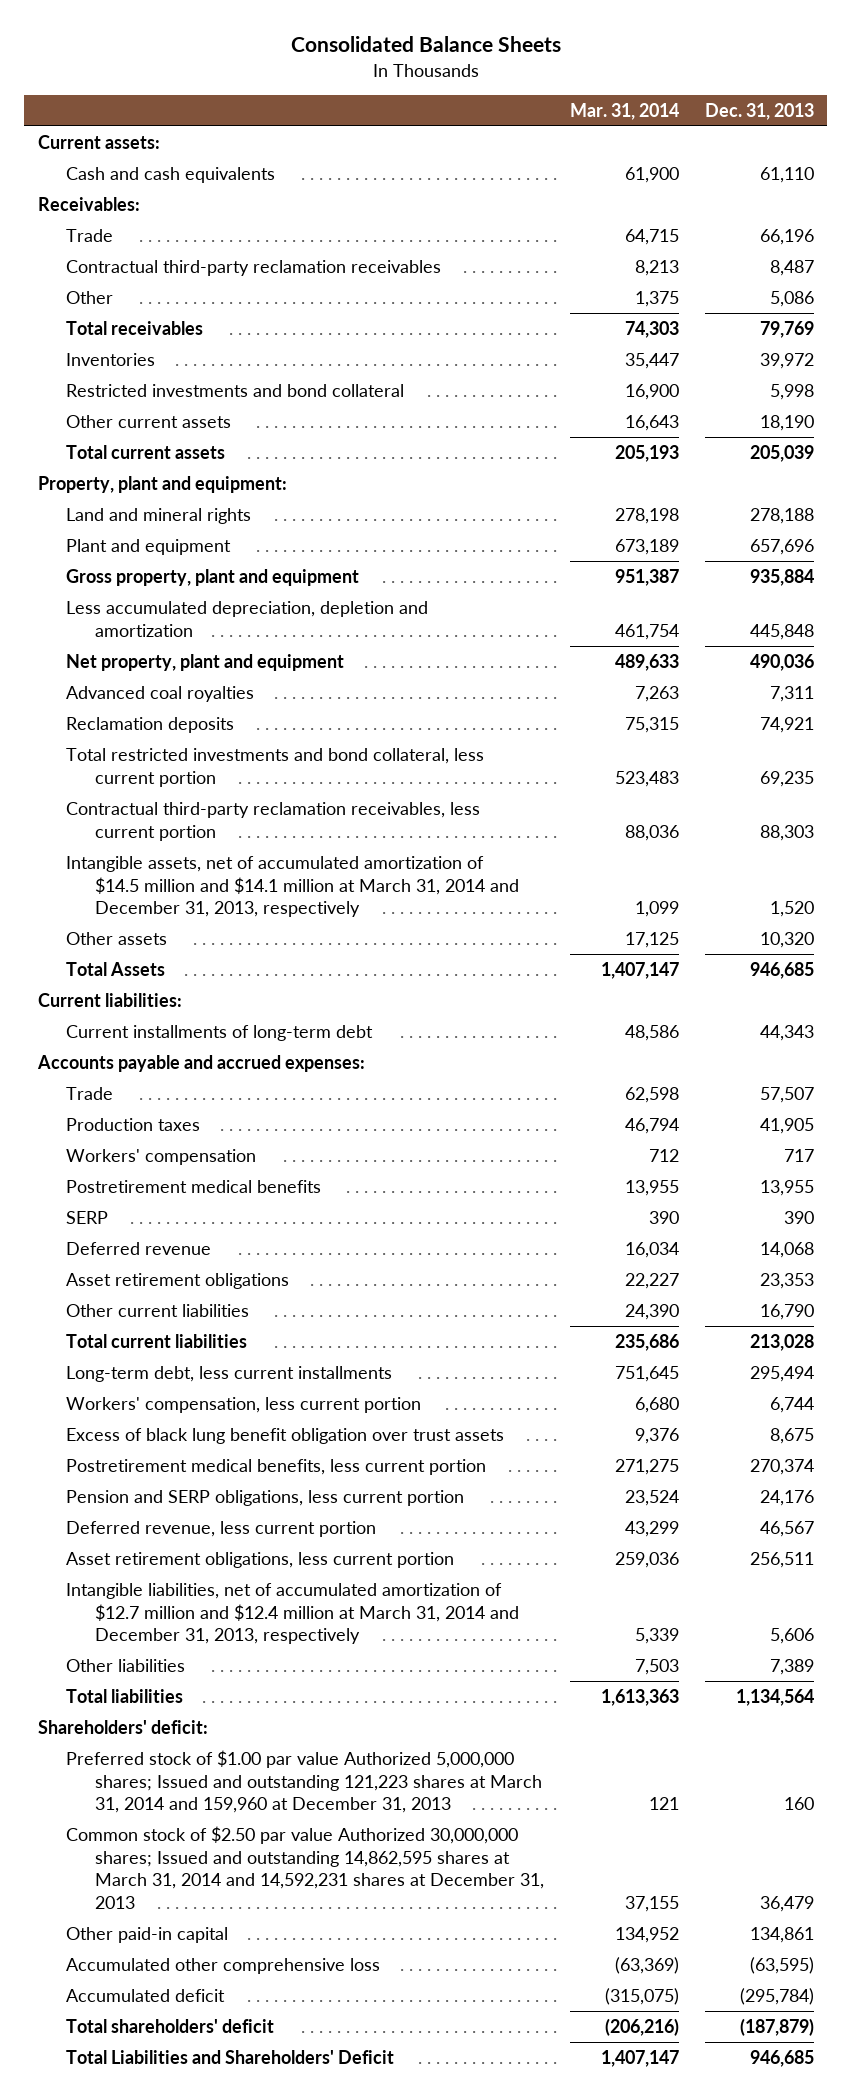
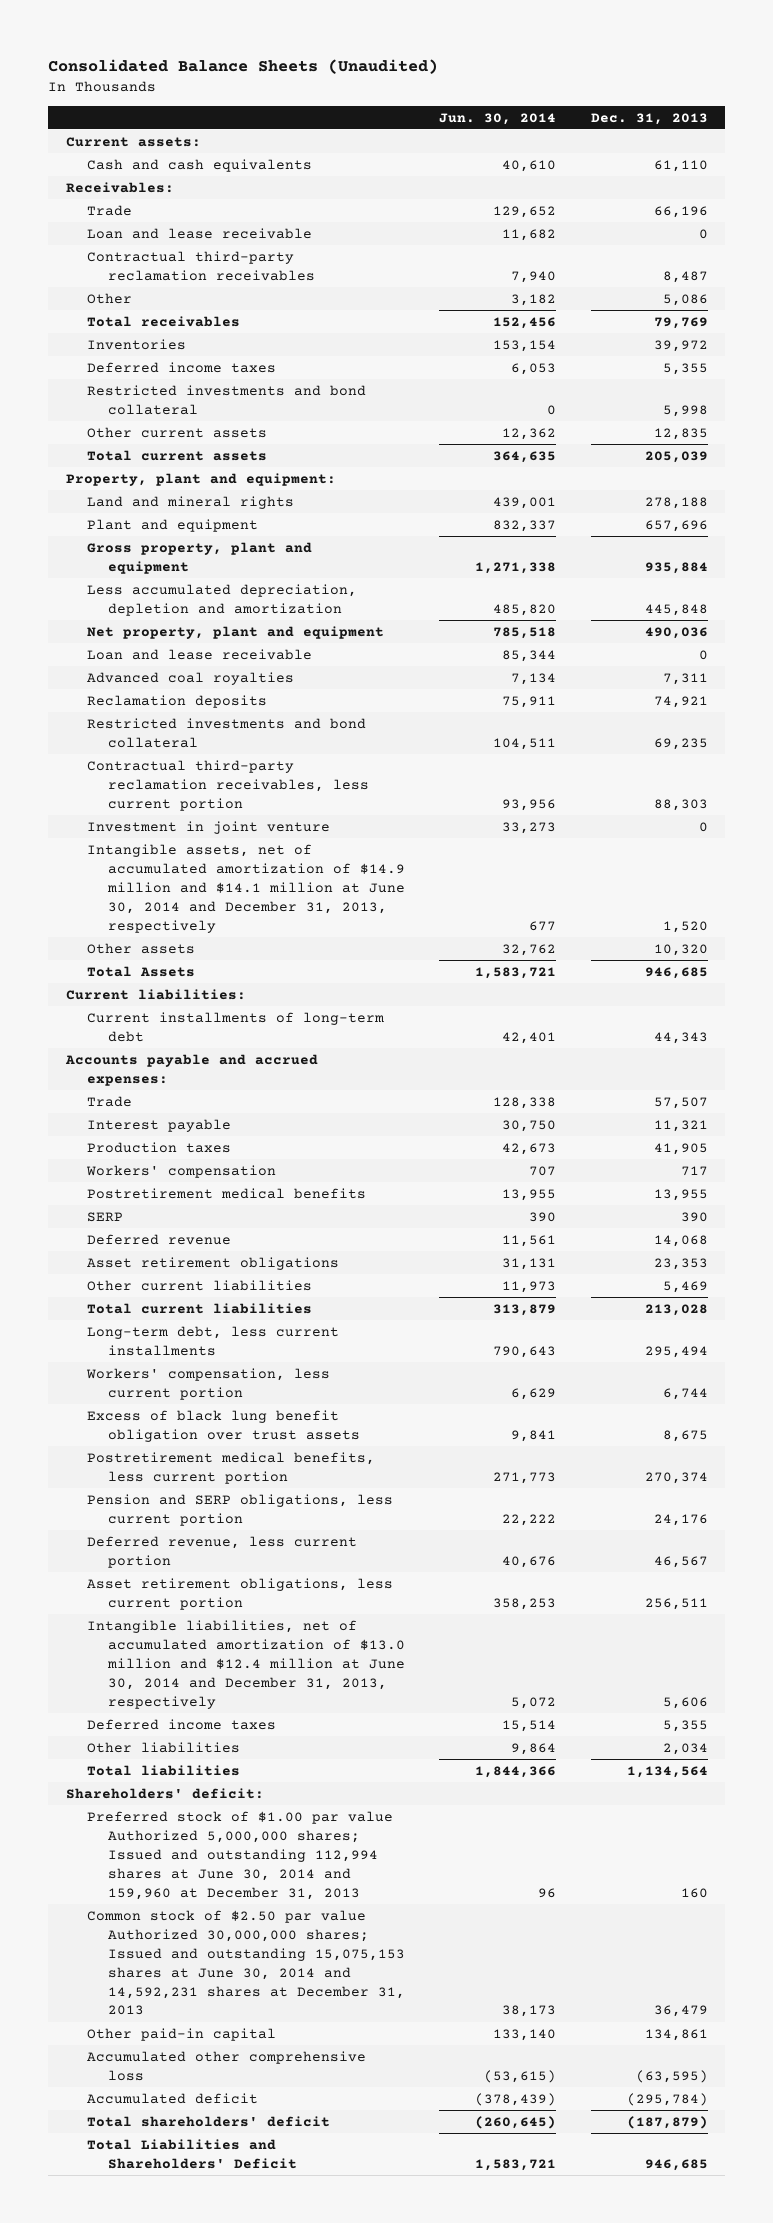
- Consolidated Balance Sheets
+ Consolidated Balance Sheets (Unaudited)
- | Mar. 31, 2014 | Dec. 31, 2013
+ | Jun. 30, 2014 | Dec. 31, 2013
+ Loan and lease receivable | 11,682 | 0
+ Deferred income taxes | 6,053 | 5,355
- Other current assets | 16,643 | 18,190
+ Other current assets | 12,362 | 12,835
+ Loan and lease receivable | 85,344 | 0
- Total restricted investments and bond collateral, less current portion | 523,483 | 69,235
+ Restricted investments and bond collateral | 104,511 | 69,235
- Intangible assets, net of accumulated amortization of $14.5 million and $14.1 million at March 31, 2014 and December 31, 2013, respectively | 1,099 | 1,520
+ Investment in joint venture | 33,273 | 0
+ Intangible assets, net of accumulated amortization of $14.9 million and $14.1 million at June 30, 2014 and December 31, 2013, respectively | 677 | 1,520
+ Interest payable | 30,750 | 11,321
- Other current liabilities | 24,390 | 16,790
+ Other current liabilities | 11,973 | 5,469
- Intangible liabilities, net of accumulated amortization of $12.7 million and $12.4 million at March 31, 2014 and December 31, 2013, respectively | 5,339 | 5,606
- Other liabilities | 7,503 | 7,389
+ Intangible liabilities, net of accumulated amortization of $13.0 million and $12.4 million at June 30, 2014 and December 31, 2013, respectively | 5,072 | 5,606
+ Deferred income taxes | 15,514 | 5,355
+ Other liabilities | 9,864 | 2,034
- Preferred stock of $1.00 par value Authorized 5,000,000 shares; Issued and outstanding 121,223 shares at March 31, 2014 and 159,960 at December 31, 2013 | 121 | 160
- Common stock of $2.50 par value Authorized 30,000,000 shares; Issued and outstanding 14,862,595 shares at March 31, 2014 and 14,592,231 shares at December 31, 2013 | 37,155 | 36,479
+ Preferred stock of $1.00 par value Authorized 5,000,000 shares; Issued and outstanding 112,994 shares at June 30, 2014 and 159,960 at December 31, 2013 | 96 | 160
+ Common stock of $2.50 par value Authorized 30,000,000 shares; Issued and outstanding 15,075,153 shares at June 30, 2014 and 14,592,231 shares at December 31, 2013 | 38,173 | 36,479

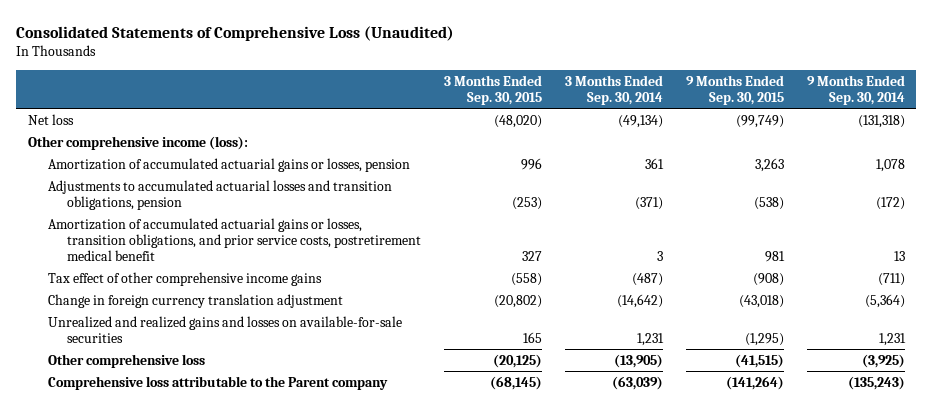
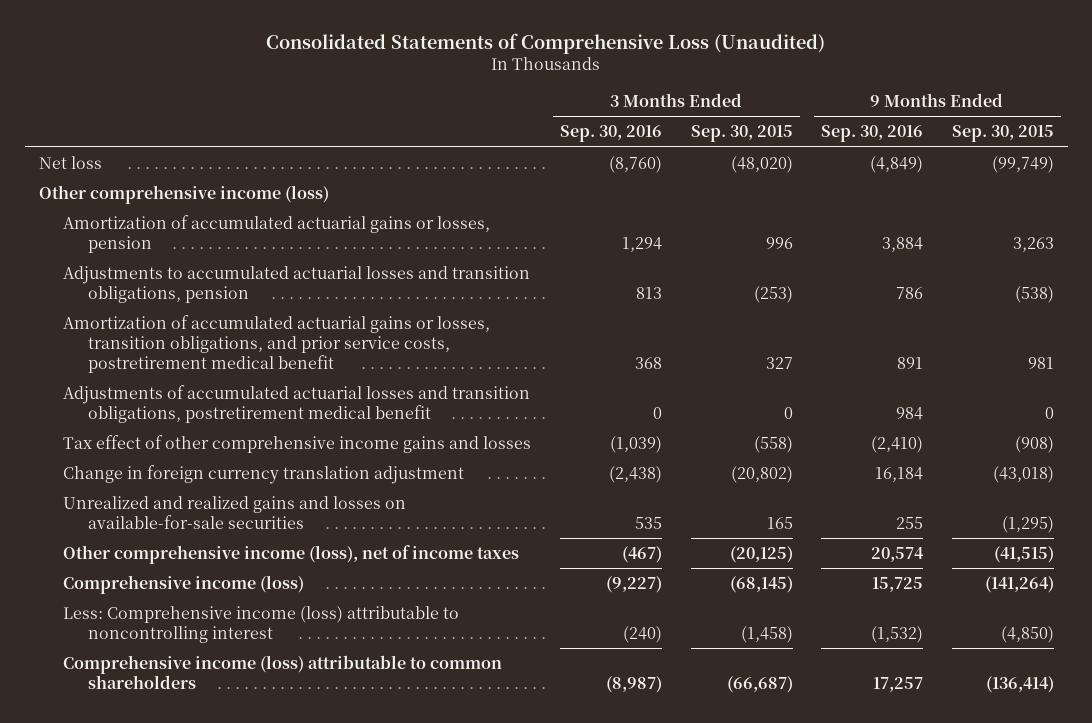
- | 3 Months Ended Sep. 30, 2015 | 3 Months Ended Sep. 30, 2014 | 9 Months Ended Sep. 30, 2015 | 9 Months Ended Sep. 30, 2014
+ | 3 Months Ended Sep. 30, 2016 | 3 Months Ended Sep. 30, 2015 | 9 Months Ended Sep. 30, 2016 | 9 Months Ended Sep. 30, 2015
- Other comprehensive income (loss):
+ Other comprehensive income (loss)
- Tax effect of other comprehensive income gains | (558) | (487) | (908) | (711)
+ Adjustments of accumulated actuarial losses and transition obligations, postretirement medical benefit | 0 | 0 | 984 | 0
+ Tax effect of other comprehensive income gains and losses | (1,039) | (558) | (2,410) | (908)
- Other comprehensive loss | (20,125) | (13,905) | (41,515) | (3,925)
- Comprehensive loss attributable to the Parent company | (68,145) | (63,039) | (141,264) | (135,243)
+ Other comprehensive income (loss), net of income taxes | (467) | (20,125) | 20,574 | (41,515)
+ Comprehensive income (loss) | (9,227) | (68,145) | 15,725 | (141,264)
+ Less: Comprehensive income (loss) attributable to noncontrolling interest | (240) | (1,458) | (1,532) | (4,850)
+ Comprehensive income (loss) attributable to common shareholders | (8,987) | (66,687) | 17,257 | (136,414)

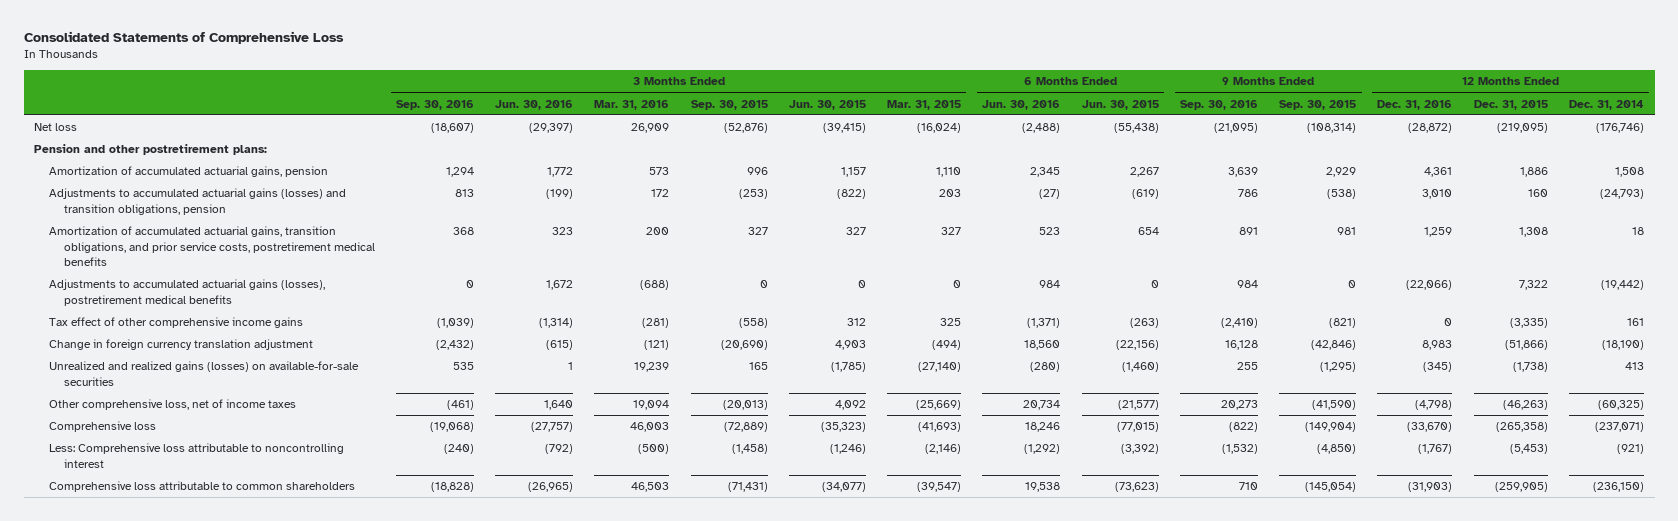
- Consolidated Statements of Comprehensive Loss (Unaudited)
+ Consolidated Statements of Comprehensive Loss
- | 3 Months Ended Sep. 30, 2016 | 3 Months Ended Sep. 30, 2015 | 9 Months Ended Sep. 30, 2016 | 9 Months Ended Sep. 30, 2015
+ | 3 Months Ended Sep. 30, 2016 | 3 Months Ended Jun. 30, 2016 | 3 Months Ended Mar. 31, 2016 | 3 Months Ended Sep. 30, 2015 | 3 Months Ended Jun. 30, 2015 | 3 Months Ended Mar. 31, 2015 | 6 Months Ended Jun. 30, 2016 | 6 Months Ended Jun. 30, 2015 | 9 Months Ended Sep. 30, 2016 | 9 Months Ended Sep. 30, 2015 | 12 Months Ended Dec. 31, 2016 | 12 Months Ended Dec. 31, 2015 | 12 Months Ended Dec. 31, 2014
- Net loss | (8,760) | (48,020) | (4,849) | (99,749)
- Other comprehensive income (loss)
- Amortization of accumulated actuarial gains or losses, pension | 1,294 | 996 | 3,884 | 3,263
- Adjustments to accumulated actuarial losses and transition obligations, pension | 813 | (253) | 786 | (538)
- Amortization of accumulated actuarial gains or losses, transition obligations, and prior service costs, postretirement medical benefit | 368 | 327 | 891 | 981
- Adjustments of accumulated actuarial losses and transition obligations, postretirement medical benefit | 0 | 0 | 984 | 0
- Tax effect of other comprehensive income gains and losses | (1,039) | (558) | (2,410) | (908)
- Change in foreign currency translation adjustment | (2,438) | (20,802) | 16,184 | (43,018)
- Unrealized and realized gains and losses on available-for-sale securities | 535 | 165 | 255 | (1,295)
- Other comprehensive income (loss), net of income taxes | (467) | (20,125) | 20,574 | (41,515)
- Comprehensive income (loss) | (9,227) | (68,145) | 15,725 | (141,264)
- Less: Comprehensive income (loss) attributable to noncontrolling interest | (240) | (1,458) | (1,532) | (4,850)
- Comprehensive income (loss) attributable to common shareholders | (8,987) | (66,687) | 17,257 | (136,414)
+ Net loss | (18,607) | (29,397) | 26,909 | (52,876) | (39,415) | (16,024) | (2,488) | (55,438) | (21,095) | (108,314) | (28,872) | (219,095) | (176,746)
+ Pension and other postretirement plans:
+ Amortization of accumulated actuarial gains, pension | 1,294 | 1,772 | 573 | 996 | 1,157 | 1,110 | 2,345 | 2,267 | 3,639 | 2,929 | 4,361 | 1,886 | 1,508
+ Adjustments to accumulated actuarial gains (losses) and transition obligations, pension | 813 | (199) | 172 | (253) | (822) | 203 | (27) | (619) | 786 | (538) | 3,010 | 160 | (24,793)
+ Amortization of accumulated actuarial gains, transition obligations, and prior service costs, postretirement medical benefits | 368 | 323 | 200 | 327 | 327 | 327 | 523 | 654 | 891 | 981 | 1,259 | 1,308 | 18
+ Adjustments to accumulated actuarial gains (losses), postretirement medical benefits | 0 | 1,672 | (688) | 0 | 0 | 0 | 984 | 0 | 984 | 0 | (22,066) | 7,322 | (19,442)
+ Tax effect of other comprehensive income gains | (1,039) | (1,314) | (281) | (558) | 312 | 325 | (1,371) | (263) | (2,410) | (821) | 0 | (3,335) | 161
+ Change in foreign currency translation adjustment | (2,432) | (615) | (121) | (20,690) | 4,903 | (494) | 18,560 | (22,156) | 16,128 | (42,846) | 8,983 | (51,866) | (18,190)
+ Unrealized and realized gains (losses) on available-for-sale securities | 535 | 1 | 19,239 | 165 | (1,785) | (27,140) | (280) | (1,460) | 255 | (1,295) | (345) | (1,738) | 413
+ Other comprehensive loss, net of income taxes | (461) | 1,640 | 19,094 | (20,013) | 4,092 | (25,669) | 20,734 | (21,577) | 20,273 | (41,590) | (4,798) | (46,263) | (60,325)
+ Comprehensive loss | (19,068) | (27,757) | 46,003 | (72,889) | (35,323) | (41,693) | 18,246 | (77,015) | (822) | (149,904) | (33,670) | (265,358) | (237,071)
+ Less: Comprehensive loss attributable to noncontrolling interest | (240) | (792) | (500) | (1,458) | (1,246) | (2,146) | (1,292) | (3,392) | (1,532) | (4,850) | (1,767) | (5,453) | (921)
+ Comprehensive loss attributable to common shareholders | (18,828) | (26,965) | 46,503 | (71,431) | (34,077) | (39,547) | 19,538 | (73,623) | 710 | (145,054) | (31,903) | (259,905) | (236,150)

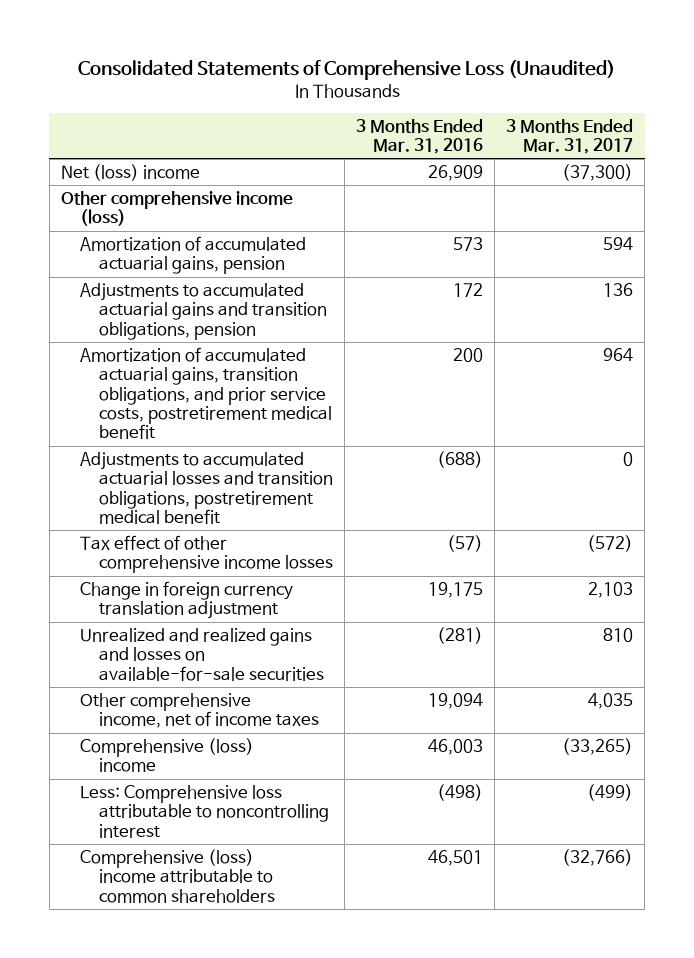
- Consolidated Statements of Comprehensive Loss
+ Consolidated Statements of Comprehensive Loss (Unaudited)
- | 3 Months Ended Sep. 30, 2016 | 3 Months Ended Jun. 30, 2016 | 3 Months Ended Mar. 31, 2016 | 3 Months Ended Sep. 30, 2015 | 3 Months Ended Jun. 30, 2015 | 3 Months Ended Mar. 31, 2015 | 6 Months Ended Jun. 30, 2016 | 6 Months Ended Jun. 30, 2015 | 9 Months Ended Sep. 30, 2016 | 9 Months Ended Sep. 30, 2015 | 12 Months Ended Dec. 31, 2016 | 12 Months Ended Dec. 31, 2015 | 12 Months Ended Dec. 31, 2014
+ | 3 Months Ended Mar. 31, 2016 | 3 Months Ended Mar. 31, 2017
- Net loss | (18,607) | (29,397) | 26,909 | (52,876) | (39,415) | (16,024) | (2,488) | (55,438) | (21,095) | (108,314) | (28,872) | (219,095) | (176,746)
- Pension and other postretirement plans:
+ Net (loss) income | 26,909 | (37,300)
+ Other comprehensive income (loss)
- Adjustments to accumulated actuarial gains (losses) and transition obligations, pension | 813 | (199) | 172 | (253) | (822) | 203 | (27) | (619) | 786 | (538) | 3,010 | 160 | (24,793)
- Amortization of accumulated actuarial gains, transition obligations, and prior service costs, postretirement medical benefits | 368 | 323 | 200 | 327 | 327 | 327 | 523 | 654 | 891 | 981 | 1,259 | 1,308 | 18
- Adjustments to accumulated actuarial gains (losses), postretirement medical benefits | 0 | 1,672 | (688) | 0 | 0 | 0 | 984 | 0 | 984 | 0 | (22,066) | 7,322 | (19,442)
- Tax effect of other comprehensive income gains | (1,039) | (1,314) | (281) | (558) | 312 | 325 | (1,371) | (263) | (2,410) | (821) | 0 | (3,335) | 161
- Change in foreign currency translation adjustment | (2,432) | (615) | (121) | (20,690) | 4,903 | (494) | 18,560 | (22,156) | 16,128 | (42,846) | 8,983 | (51,866) | (18,190)
- Unrealized and realized gains (losses) on available-for-sale securities | 535 | 1 | 19,239 | 165 | (1,785) | (27,140) | (280) | (1,460) | 255 | (1,295) | (345) | (1,738) | 413
- Other comprehensive loss, net of income taxes | (461) | 1,640 | 19,094 | (20,013) | 4,092 | (25,669) | 20,734 | (21,577) | 20,273 | (41,590) | (4,798) | (46,263) | (60,325)
- Comprehensive loss | (19,068) | (27,757) | 46,003 | (72,889) | (35,323) | (41,693) | 18,246 | (77,015) | (822) | (149,904) | (33,670) | (265,358) | (237,071)
- Less: Comprehensive loss attributable to noncontrolling interest | (240) | (792) | (500) | (1,458) | (1,246) | (2,146) | (1,292) | (3,392) | (1,532) | (4,850) | (1,767) | (5,453) | (921)
- Comprehensive loss attributable to common shareholders | (18,828) | (26,965) | 46,503 | (71,431) | (34,077) | (39,547) | 19,538 | (73,623) | 710 | (145,054) | (31,903) | (259,905) | (236,150)
+ Adjustments to accumulated actuarial gains and transition obligations, pension | 172 | 136
+ Amortization of accumulated actuarial gains, transition obligations, and prior service costs, postretirement medical benefit | 200 | 964
+ Adjustments to accumulated actuarial losses and transition obligations, postretirement medical benefit | (688) | 0
+ Tax effect of other comprehensive income losses | (57) | (572)
+ Change in foreign currency translation adjustment | 19,175 | 2,103
+ Unrealized and realized gains and losses on available-for-sale securities | (281) | 810
+ Other comprehensive income, net of income taxes | 19,094 | 4,035
+ Comprehensive (loss) income | 46,003 | (33,265)
+ Less: Comprehensive loss attributable to noncontrolling interest | (498) | (499)
+ Comprehensive (loss) income attributable to common shareholders | 46,501 | (32,766)

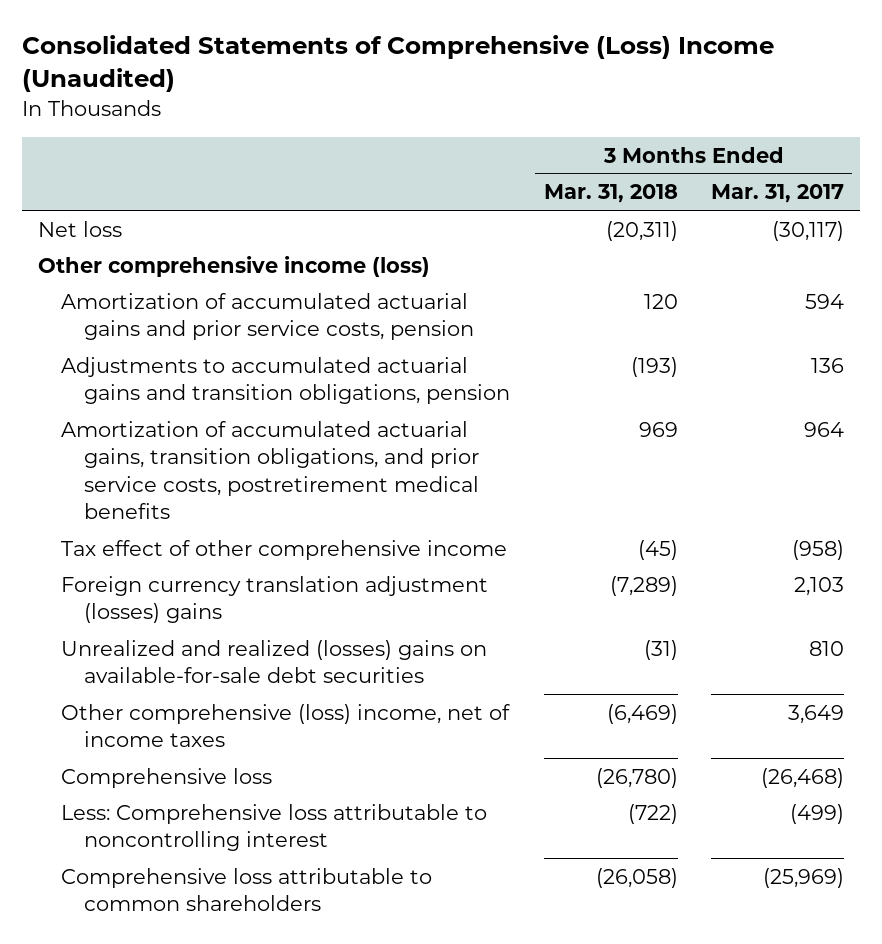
- Consolidated Statements of Comprehensive Loss (Unaudited)
+ Consolidated Statements of Comprehensive (Loss) Income (Unaudited)
- | 3 Months Ended Mar. 31, 2016 | 3 Months Ended Mar. 31, 2017
+ | 3 Months Ended Mar. 31, 2018 | 3 Months Ended Mar. 31, 2017
- Net (loss) income | 26,909 | (37,300)
+ Net loss | (20,311) | (30,117)
- Amortization of accumulated actuarial gains, pension | 573 | 594
+ Amortization of accumulated actuarial gains and prior service costs, pension | 120 | 594
- Amortization of accumulated actuarial gains, transition obligations, and prior service costs, postretirement medical benefit | 200 | 964
- Adjustments to accumulated actuarial losses and transition obligations, postretirement medical benefit | (688) | 0
- Tax effect of other comprehensive income losses | (57) | (572)
- Change in foreign currency translation adjustment | 19,175 | 2,103
- Unrealized and realized gains and losses on available-for-sale securities | (281) | 810
- Other comprehensive income, net of income taxes | 19,094 | 4,035
- Comprehensive (loss) income | 46,003 | (33,265)
+ Amortization of accumulated actuarial gains, transition obligations, and prior service costs, postretirement medical benefits | 969 | 964
+ Tax effect of other comprehensive income | (45) | (958)
+ Foreign currency translation adjustment (losses) gains | (7,289) | 2,103
+ Unrealized and realized (losses) gains on available-for-sale debt securities | (31) | 810
+ Other comprehensive (loss) income, net of income taxes | (6,469) | 3,649
+ Comprehensive loss | (26,780) | (26,468)
- Comprehensive (loss) income attributable to common shareholders | 46,501 | (32,766)
+ Comprehensive loss attributable to common shareholders | (26,058) | (25,969)

